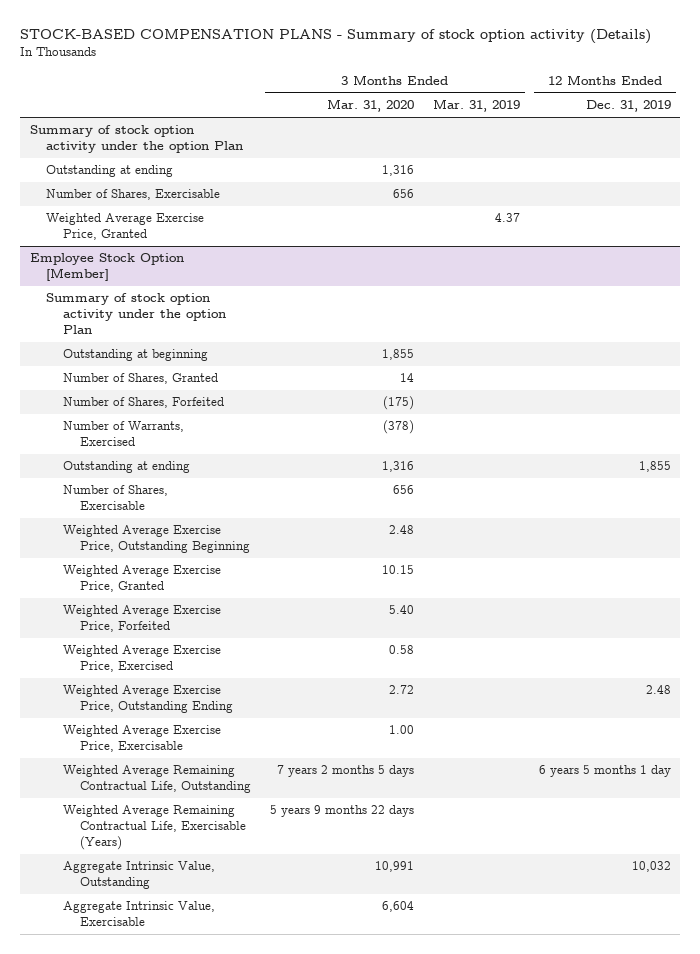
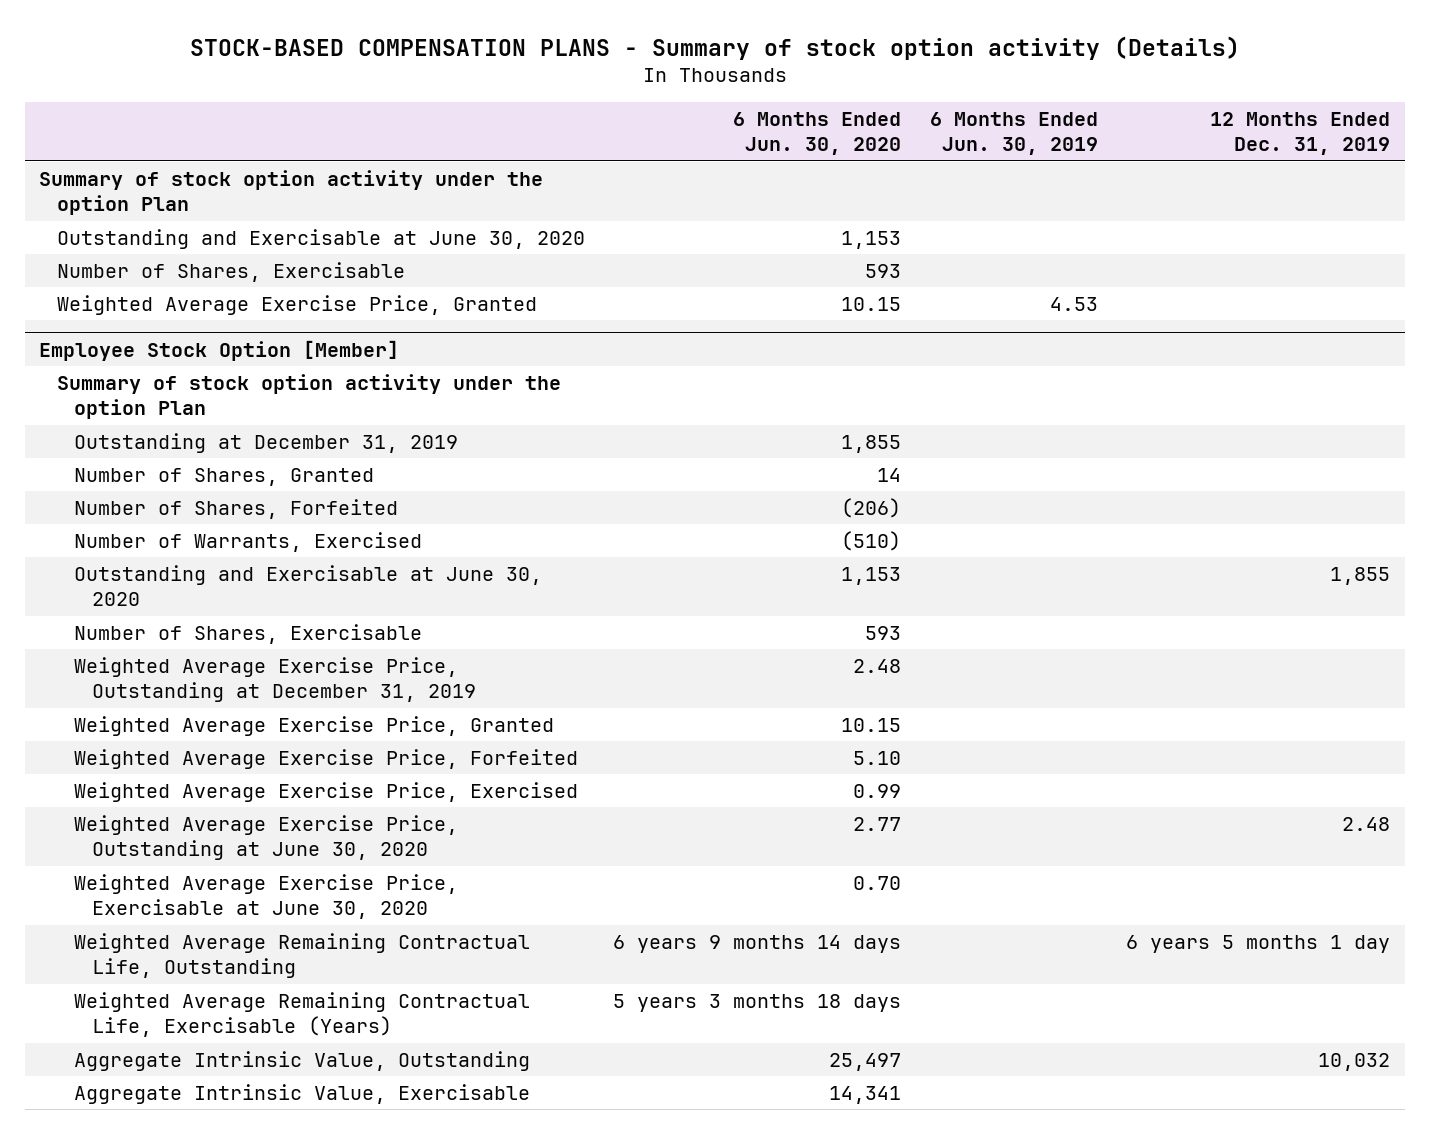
- | 3 Months Ended Mar. 31, 2020 | 3 Months Ended Mar. 31, 2019 | 12 Months Ended Dec. 31, 2019
+ | 6 Months Ended Jun. 30, 2020 | 6 Months Ended Jun. 30, 2019 | 12 Months Ended Dec. 31, 2019
- Outstanding at ending | 1,316 | |
+ Outstanding and Exercisable at June 30, 2020 | 1,153 | |
@ Employee Stock Option [Member]
- Outstanding at beginning | 1,855 | |
+ Outstanding at December 31, 2019 | 1,855 | |
- Outstanding at ending | 1,316 | | 1,855
+ Outstanding and Exercisable at June 30, 2020 | 1,153 | | 1,855
- Weighted Average Exercise Price, Outstanding Beginning | 2.48 | |
+ Weighted Average Exercise Price, Outstanding at December 31, 2019 | 2.48 | |
- Weighted Average Exercise Price, Outstanding Ending | 2.72 | | 2.48
- Weighted Average Exercise Price, Exercisable | 1.00 | |
+ Weighted Average Exercise Price, Outstanding at June 30, 2020 | 2.77 | | 2.48
+ Weighted Average Exercise Price, Exercisable at June 30, 2020 | 0.70 | |

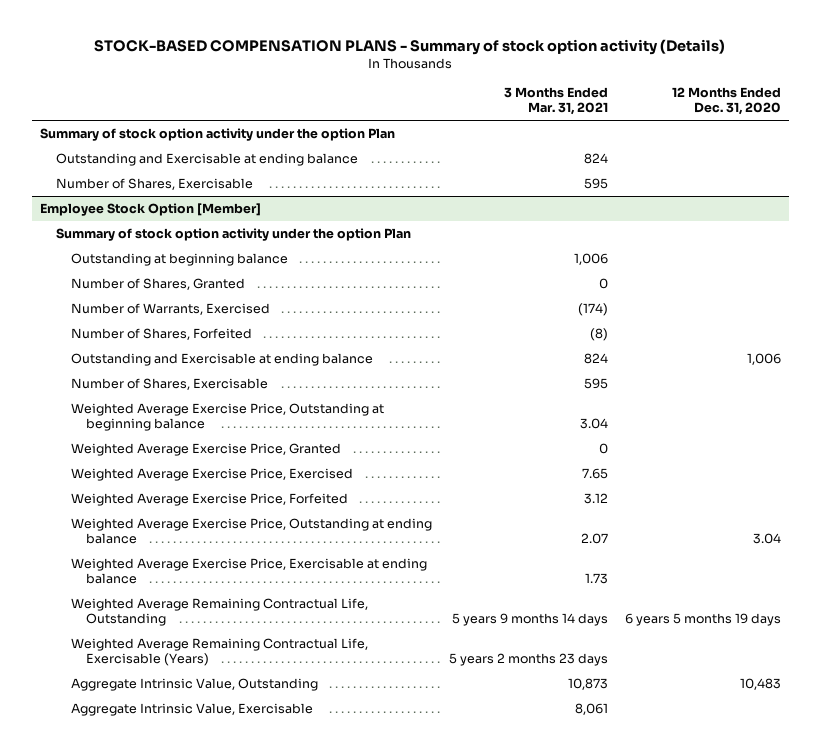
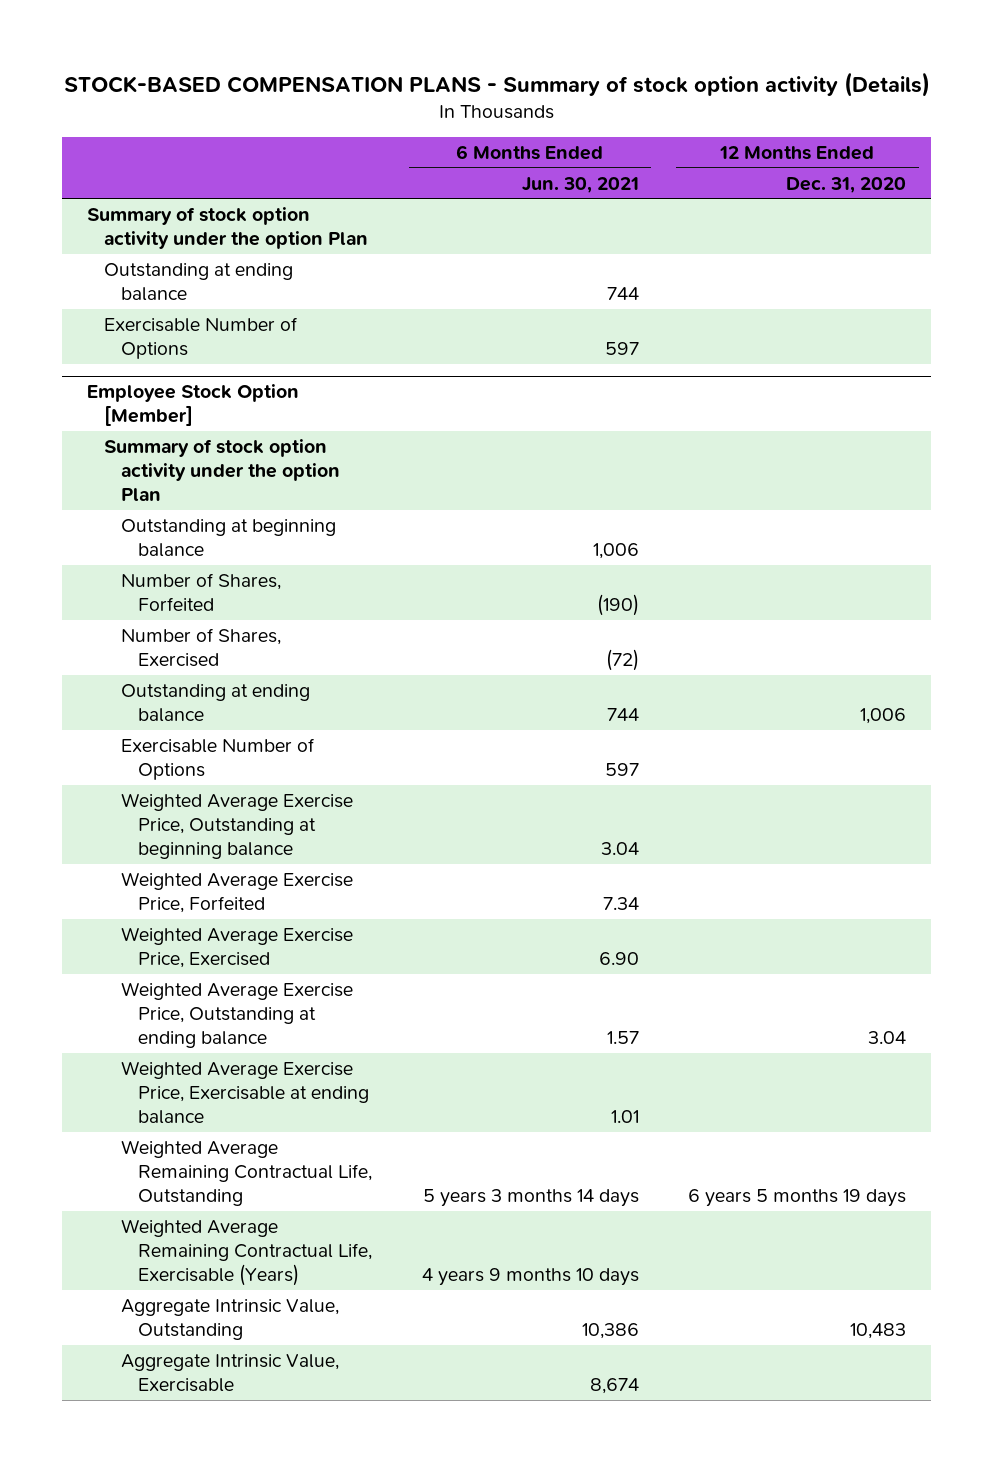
- | 3 Months Ended Mar. 31, 2021 | 12 Months Ended Dec. 31, 2020
+ | 6 Months Ended Jun. 30, 2021 | 12 Months Ended Dec. 31, 2020
- Outstanding and Exercisable at ending balance | 824 |
- Number of Shares, Exercisable | 595 |
+ Outstanding at ending balance | 744 |
+ Exercisable Number of Options | 597 |
@ Employee Stock Option [Member]
- Number of Shares, Granted | 0 |
- Number of Warrants, Exercised | (174) |
- Outstanding and Exercisable at ending balance | 824 | 1,006
- Number of Shares, Exercisable | 595 |
+ Number of Shares, Exercised | (72) |
+ Outstanding at ending balance | 744 | 1,006
+ Exercisable Number of Options | 597 |
- Weighted Average Exercise Price, Granted | 0 |
moved down: Weighted Average Exercise Price, Exercised | 6.90 |

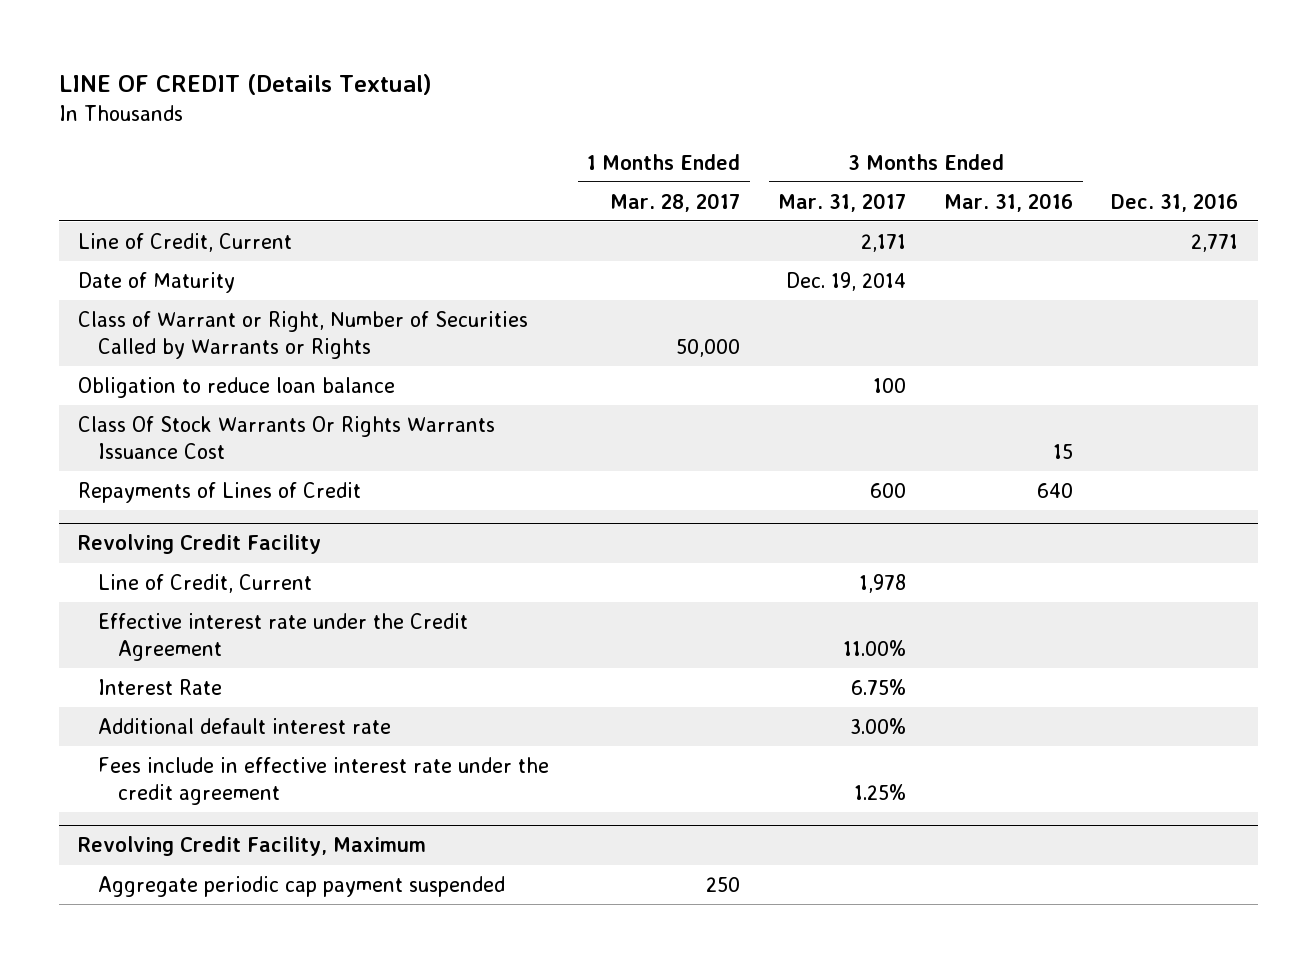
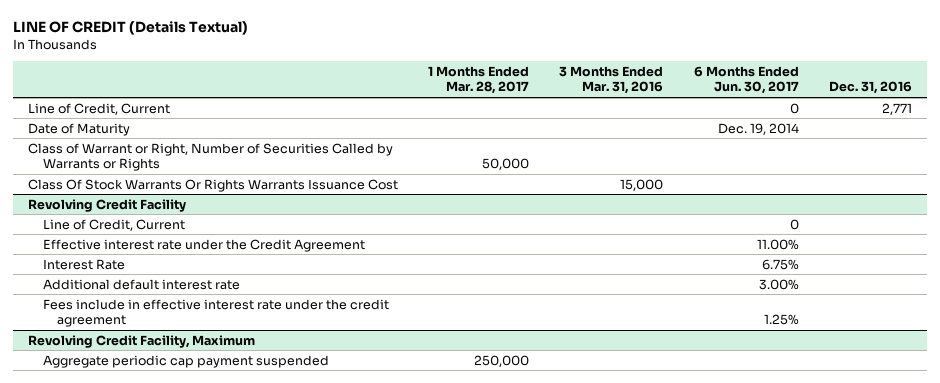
- | 1 Months Ended Mar. 28, 2017 | 3 Months Ended Mar. 31, 2017 | 3 Months Ended Mar. 31, 2016 | Dec. 31, 2016
+ | 1 Months Ended Mar. 28, 2017 | 3 Months Ended Mar. 31, 2016 | 6 Months Ended Jun. 30, 2017 | Dec. 31, 2016
- Obligation to reduce loan balance | | 100 | |
- Class Of Stock Warrants Or Rights Warrants Issuance Cost | | | 15 |
- Repayments of Lines of Credit | | 600 | 640 |
+ Class Of Stock Warrants Or Rights Warrants Issuance Cost | | 15,000 | |
@ Revolving Credit Facility, Maximum
- Aggregate periodic cap payment suspended | 250 | | |
+ Aggregate periodic cap payment suspended | 250,000 | | |

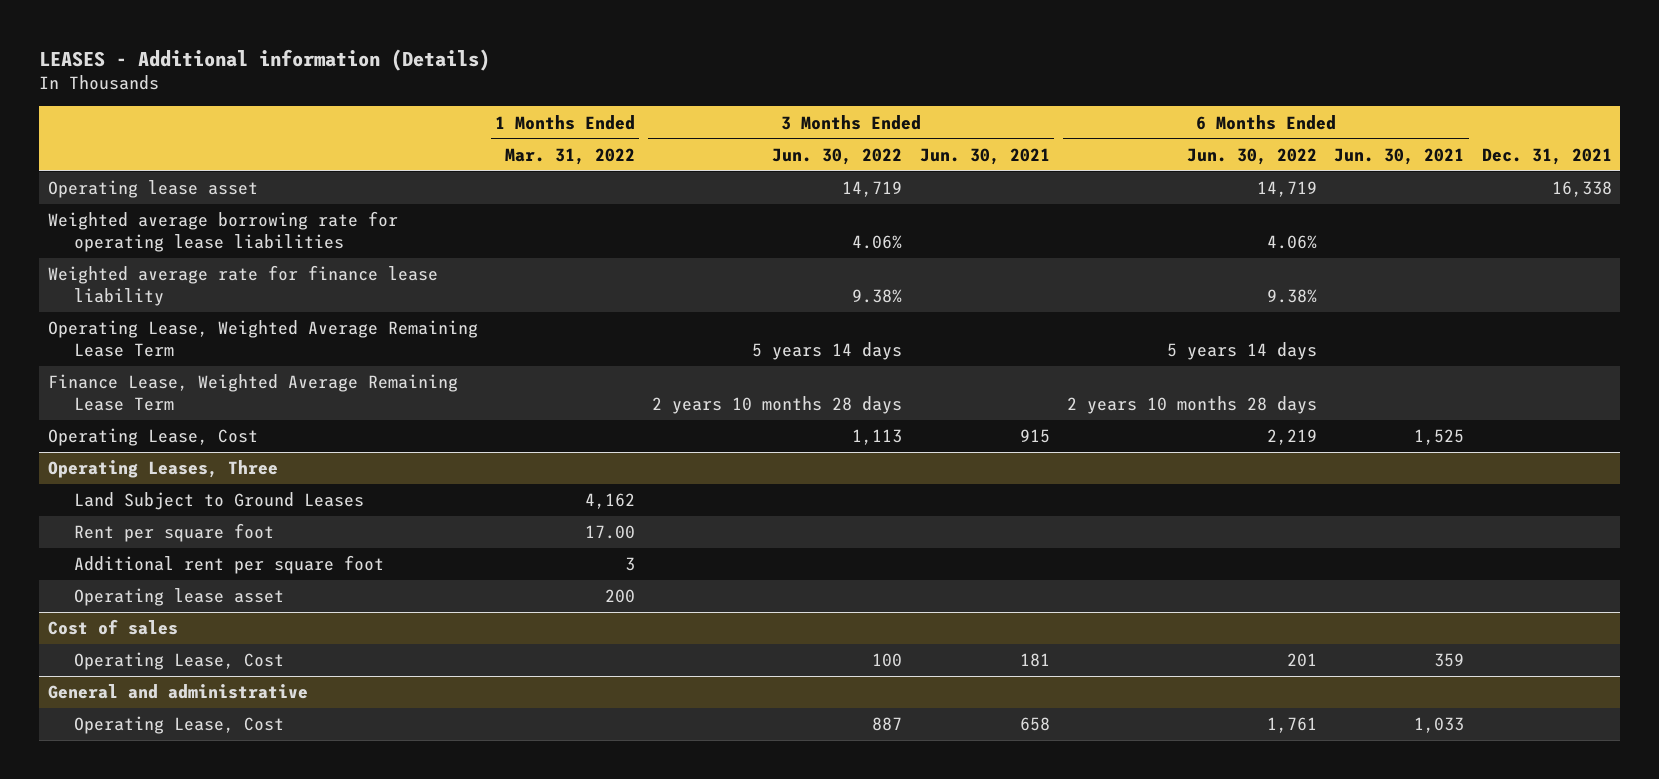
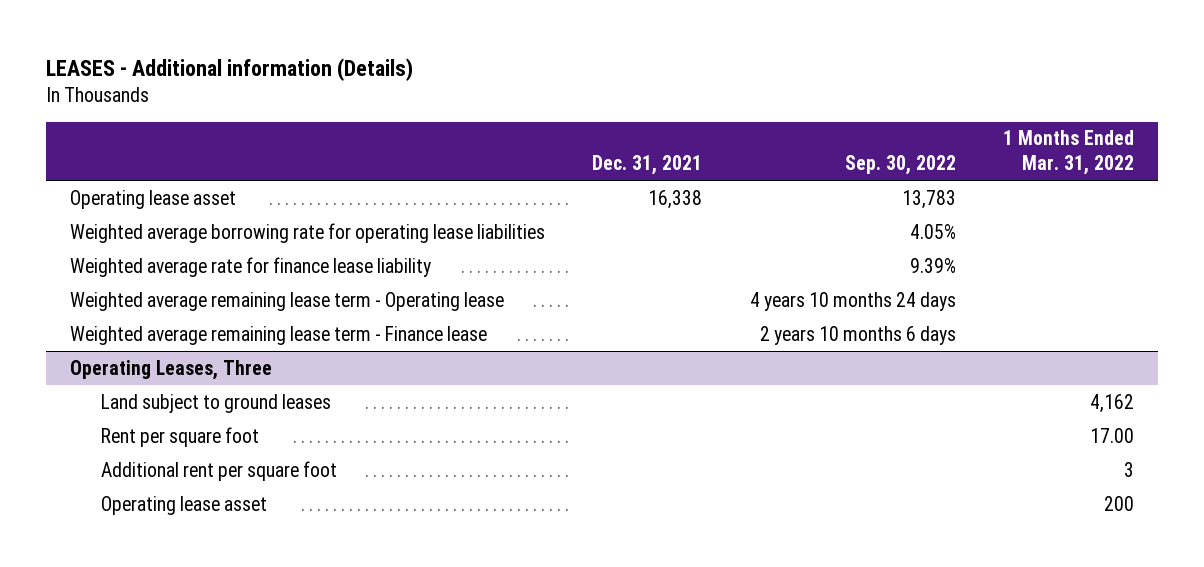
- | 1 Months Ended Mar. 31, 2022 | 3 Months Ended Jun. 30, 2022 | 3 Months Ended Jun. 30, 2021 | 6 Months Ended Jun. 30, 2022 | 6 Months Ended Jun. 30, 2021 | Dec. 31, 2021
+ | Dec. 31, 2021 | Sep. 30, 2022 | 1 Months Ended Mar. 31, 2022
- Operating Lease, Weighted Average Remaining Lease Term | | 5 years 14 days | | 5 years 14 days | |
- Finance Lease, Weighted Average Remaining Lease Term | | 2 years 10 months 28 days | | 2 years 10 months 28 days | |
- Operating Lease, Cost | | 1,113 | 915 | 2,219 | 1,525 |
+ Weighted average remaining lease term - Operating lease | | 4 years 10 months 24 days |
+ Weighted average remaining lease term - Finance lease | | 2 years 10 months 6 days |
@ Operating Leases, Three
- Land Subject to Ground Leases | 4,162 | | | | |
+ Land subject to ground leases | | | 4,162
- Cost of sales
- Operating Lease, Cost | | 100 | 181 | 201 | 359 |
- General and administrative
- Operating Lease, Cost | | 887 | 658 | 1,761 | 1,033 |

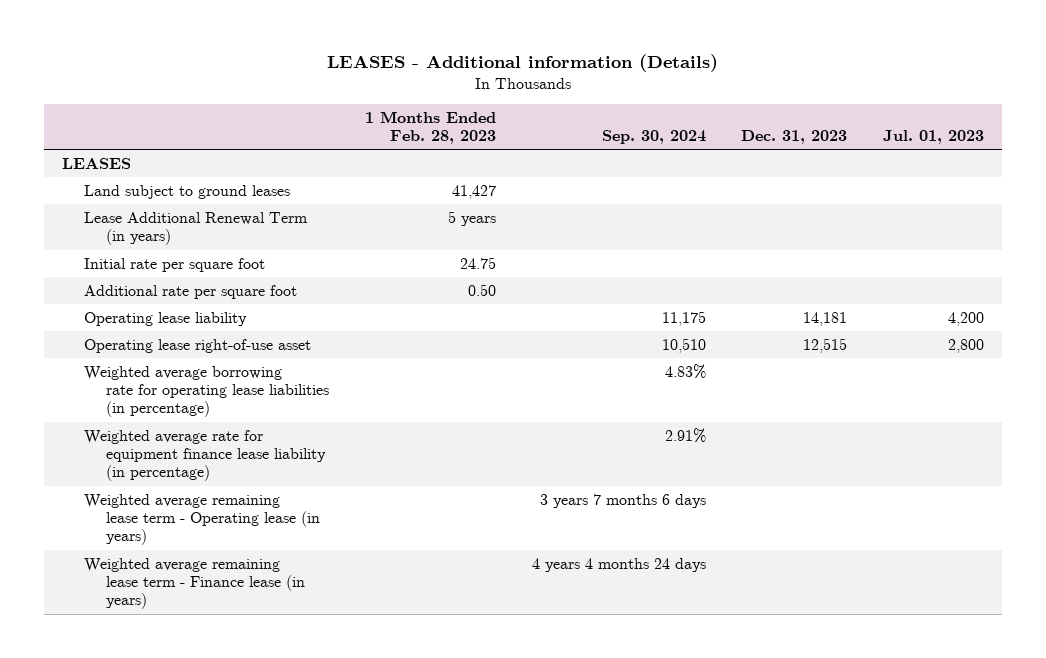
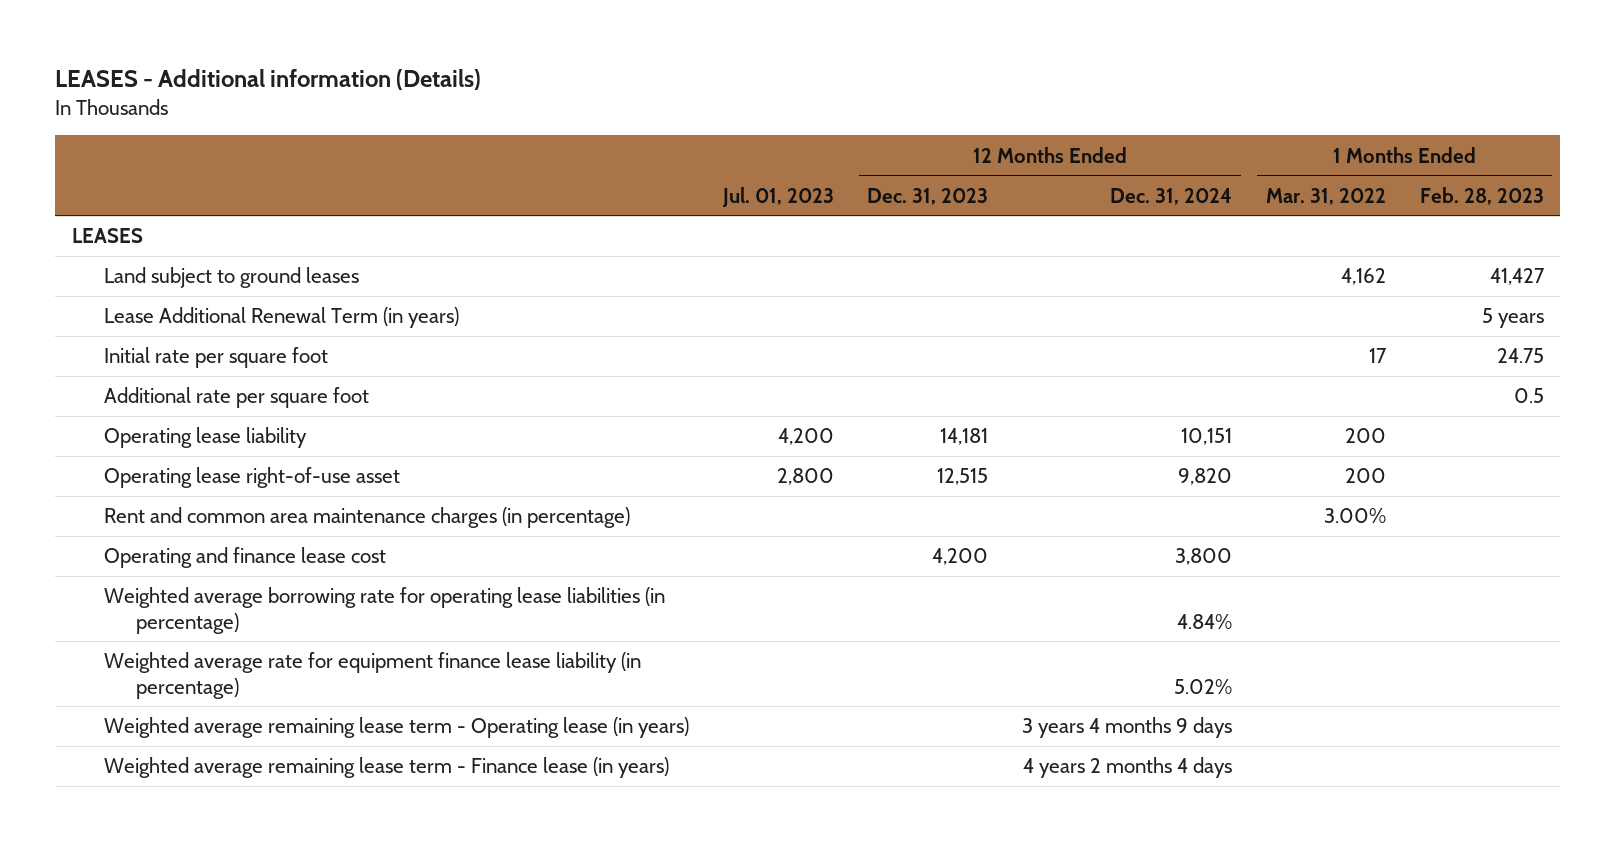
- | 1 Months Ended Feb. 28, 2023 | Sep. 30, 2024 | Dec. 31, 2023 | Jul. 01, 2023
+ | Jul. 01, 2023 | 12 Months Ended Dec. 31, 2023 | 12 Months Ended Dec. 31, 2024 | 1 Months Ended Mar. 31, 2022 | 1 Months Ended Feb. 28, 2023
- Additional rate per square foot | 0.50 | | |
+ Additional rate per square foot | | | | | 0.5
+ Rent and common area maintenance charges (in percentage) | | | | 3.00% |
+ Operating and finance lease cost | | 4,200 | 3,800 | |

